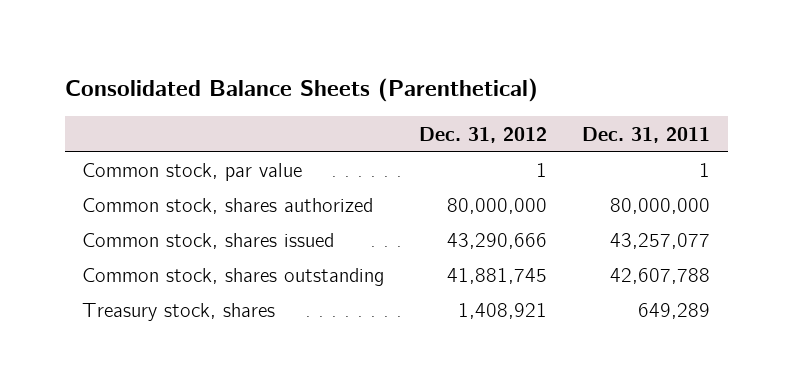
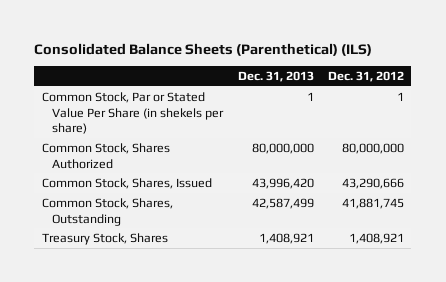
- Consolidated Balance Sheets (Parenthetical)
+ Consolidated Balance Sheets (Parenthetical) (ILS)
- | Dec. 31, 2012 | Dec. 31, 2011
+ | Dec. 31, 2013 | Dec. 31, 2012
- Common stock, par value | 1 | 1
- Common stock, shares authorized | 80,000,000 | 80,000,000
- Common stock, shares issued | 43,290,666 | 43,257,077
- Common stock, shares outstanding | 41,881,745 | 42,607,788
- Treasury stock, shares | 1,408,921 | 649,289
+ Common Stock, Par or Stated Value Per Share (in shekels per share) | 1 | 1
+ Common Stock, Shares Authorized | 80,000,000 | 80,000,000
+ Common Stock, Shares, Issued | 43,996,420 | 43,290,666
+ Common Stock, Shares, Outstanding | 42,587,499 | 41,881,745
+ Treasury Stock, Shares | 1,408,921 | 1,408,921

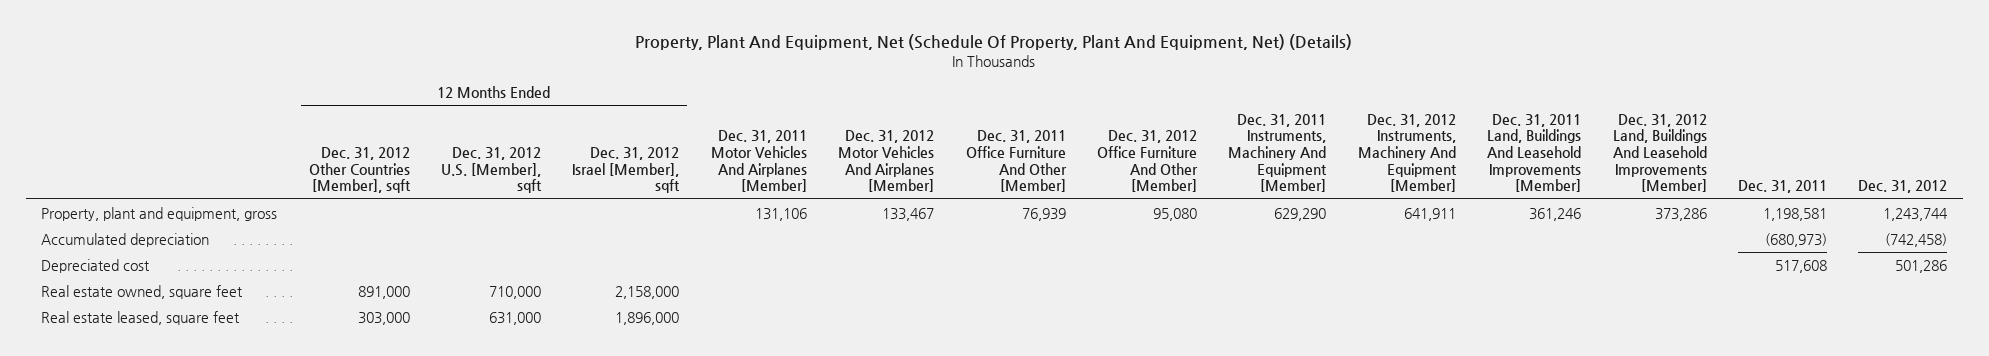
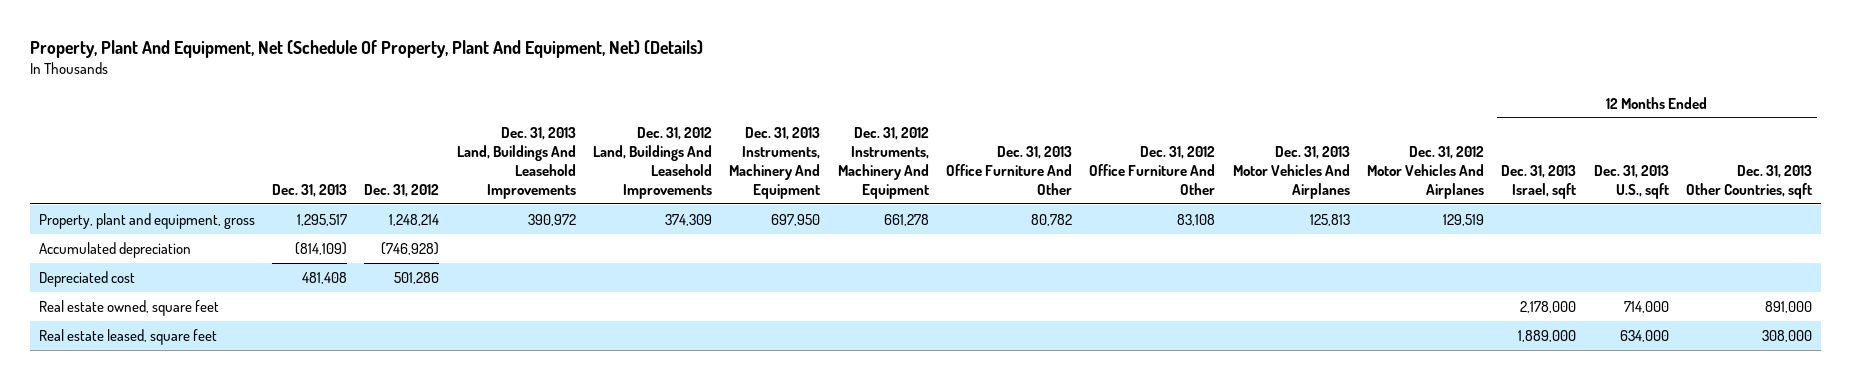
- | 12 Months Ended Dec. 31, 2012 Other Countries [Member], sqft | 12 Months Ended Dec. 31, 2012 U.S. [Member], sqft | 12 Months Ended Dec. 31, 2012 Israel [Member], sqft | Dec. 31, 2011 Motor Vehicles And Airplanes [Member] | Dec. 31, 2012 Motor Vehicles And Airplanes [Member] | Dec. 31, 2011 Office Furniture And Other [Member] | Dec. 31, 2012 Office Furniture And Other [Member] | Dec. 31, 2011 Instruments, Machinery And Equipment [Member] | Dec. 31, 2012 Instruments, Machinery And Equipment [Member] | Dec. 31, 2011 Land, Buildings And Leasehold Improvements [Member] | Dec. 31, 2012 Land, Buildings And Leasehold Improvements [Member] | Dec. 31, 2011 | Dec. 31, 2012
+ | Dec. 31, 2013 | Dec. 31, 2012 | Dec. 31, 2013 Land, Buildings And Leasehold Improvements | Dec. 31, 2012 Land, Buildings And Leasehold Improvements | Dec. 31, 2013 Instruments, Machinery And Equipment | Dec. 31, 2012 Instruments, Machinery And Equipment | Dec. 31, 2013 Office Furniture And Other | Dec. 31, 2012 Office Furniture And Other | Dec. 31, 2013 Motor Vehicles And Airplanes | Dec. 31, 2012 Motor Vehicles And Airplanes | 12 Months Ended Dec. 31, 2013 Israel, sqft | 12 Months Ended Dec. 31, 2013 U.S., sqft | 12 Months Ended Dec. 31, 2013 Other Countries, sqft
- Property, plant and equipment, gross | | | | 131,106 | 133,467 | 76,939 | 95,080 | 629,290 | 641,911 | 361,246 | 373,286 | 1,198,581 | 1,243,744
- Accumulated depreciation | | | | | | | | | | | | (680,973) | (742,458)
+ Property, plant and equipment, gross | 1,295,517 | 1,248,214 | 390,972 | 374,309 | 697,950 | 661,278 | 80,782 | 83,108 | 125,813 | 129,519 | | |
+ Accumulated depreciation | (814,109) | (746,928) | | | | | | | | | | |

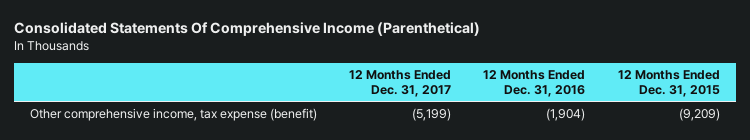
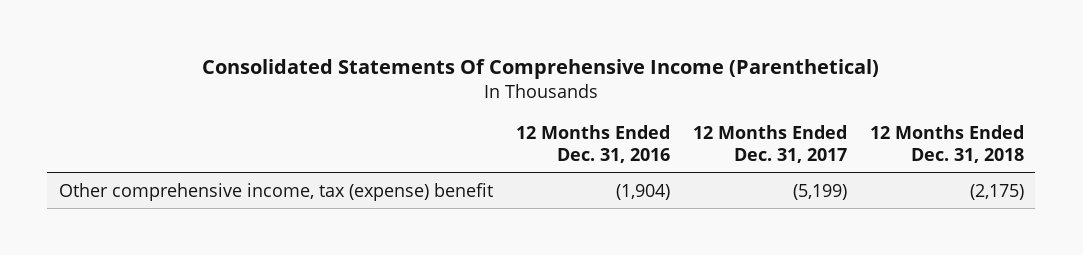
- | 12 Months Ended Dec. 31, 2017 | 12 Months Ended Dec. 31, 2016 | 12 Months Ended Dec. 31, 2015
+ | 12 Months Ended Dec. 31, 2016 | 12 Months Ended Dec. 31, 2017 | 12 Months Ended Dec. 31, 2018
- Other comprehensive income, tax expense (benefit) | (5,199) | (1,904) | (9,209)
+ Other comprehensive income, tax (expense) benefit | (1,904) | (5,199) | (2,175)

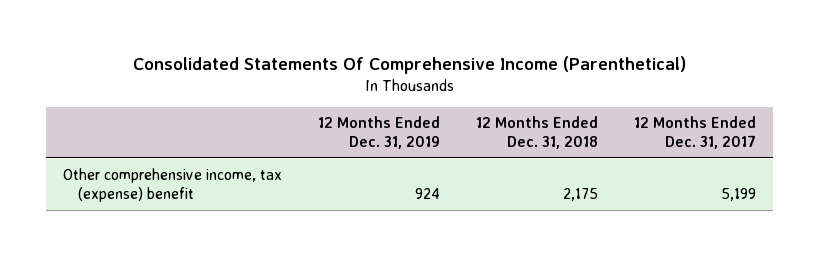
- | 12 Months Ended Dec. 31, 2016 | 12 Months Ended Dec. 31, 2017 | 12 Months Ended Dec. 31, 2018
+ | 12 Months Ended Dec. 31, 2019 | 12 Months Ended Dec. 31, 2018 | 12 Months Ended Dec. 31, 2017
- Other comprehensive income, tax (expense) benefit | (1,904) | (5,199) | (2,175)
+ Other comprehensive income, tax (expense) benefit | 924 | 2,175 | 5,199

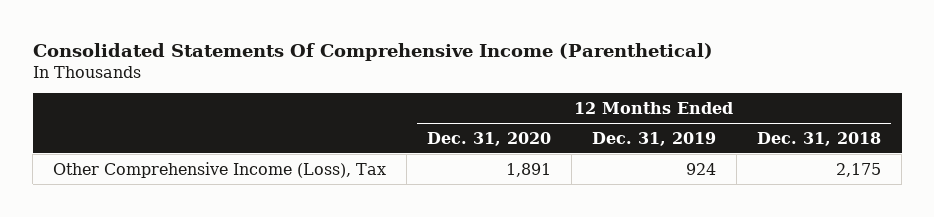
- | 12 Months Ended Dec. 31, 2019 | 12 Months Ended Dec. 31, 2018 | 12 Months Ended Dec. 31, 2017
+ | 12 Months Ended Dec. 31, 2020 | 12 Months Ended Dec. 31, 2019 | 12 Months Ended Dec. 31, 2018
- Other comprehensive income, tax (expense) benefit | 924 | 2,175 | 5,199
+ Other Comprehensive Income (Loss), Tax | 1,891 | 924 | 2,175

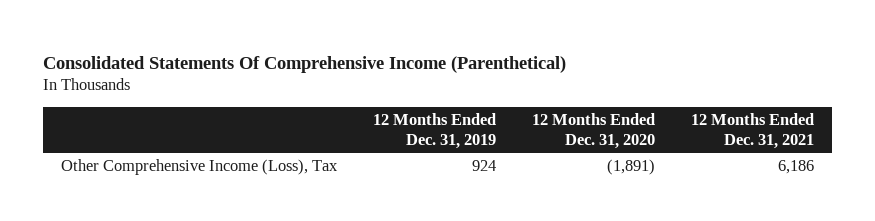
- | 12 Months Ended Dec. 31, 2020 | 12 Months Ended Dec. 31, 2019 | 12 Months Ended Dec. 31, 2018
+ | 12 Months Ended Dec. 31, 2019 | 12 Months Ended Dec. 31, 2020 | 12 Months Ended Dec. 31, 2021
- Other Comprehensive Income (Loss), Tax | 1,891 | 924 | 2,175
+ Other Comprehensive Income (Loss), Tax | 924 | (1,891) | 6,186

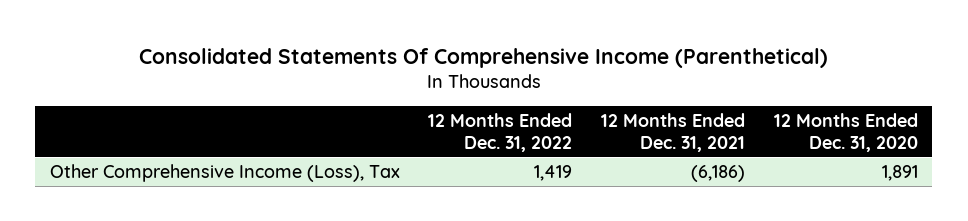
- | 12 Months Ended Dec. 31, 2019 | 12 Months Ended Dec. 31, 2020 | 12 Months Ended Dec. 31, 2021
+ | 12 Months Ended Dec. 31, 2022 | 12 Months Ended Dec. 31, 2021 | 12 Months Ended Dec. 31, 2020
- Other Comprehensive Income (Loss), Tax | 924 | (1,891) | 6,186
+ Other Comprehensive Income (Loss), Tax | 1,419 | (6,186) | 1,891

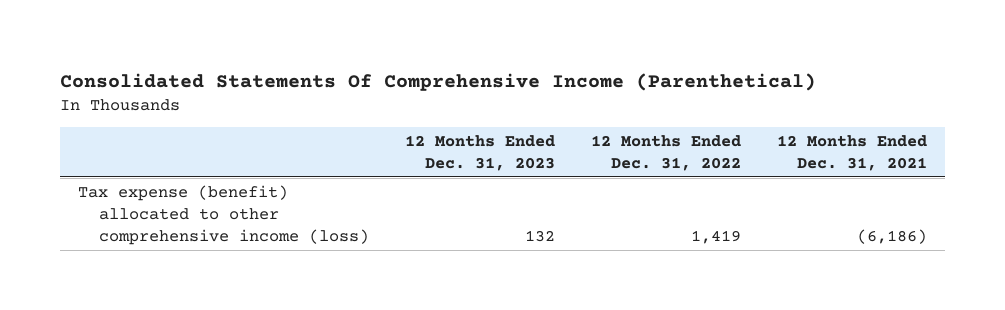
- | 12 Months Ended Dec. 31, 2022 | 12 Months Ended Dec. 31, 2021 | 12 Months Ended Dec. 31, 2020
+ | 12 Months Ended Dec. 31, 2023 | 12 Months Ended Dec. 31, 2022 | 12 Months Ended Dec. 31, 2021
- Other Comprehensive Income (Loss), Tax | 1,419 | (6,186) | 1,891
+ Tax expense (benefit) allocated to other comprehensive income (loss) | 132 | 1,419 | (6,186)

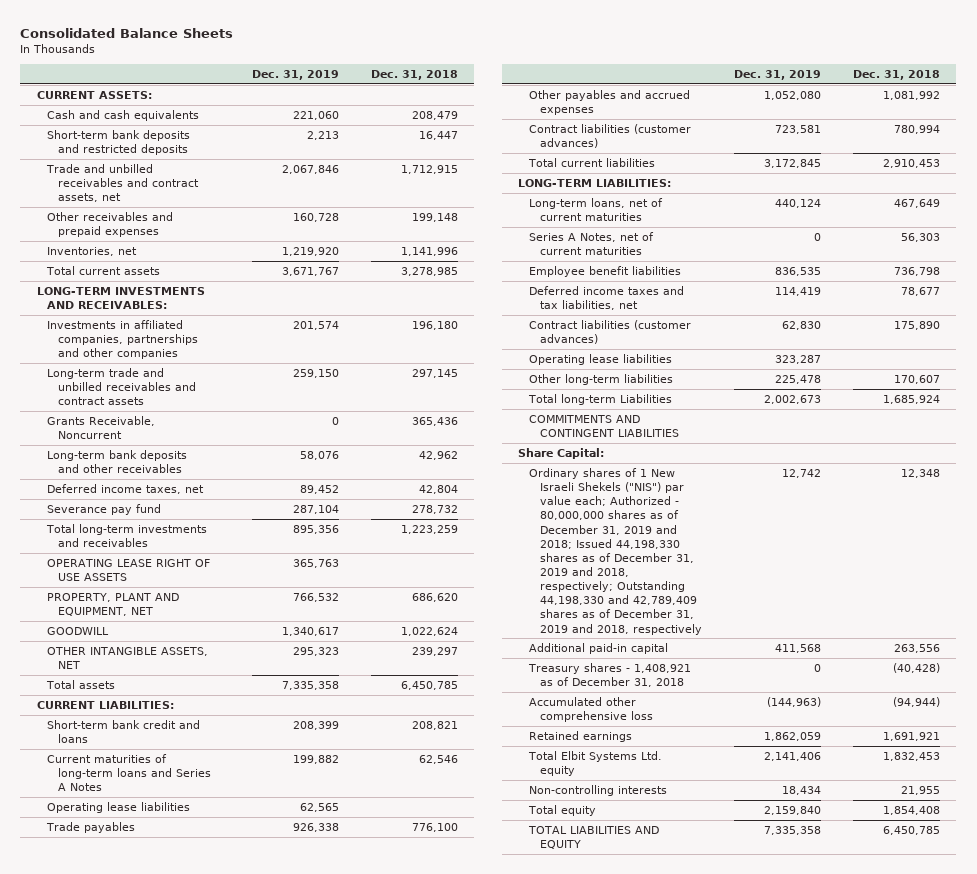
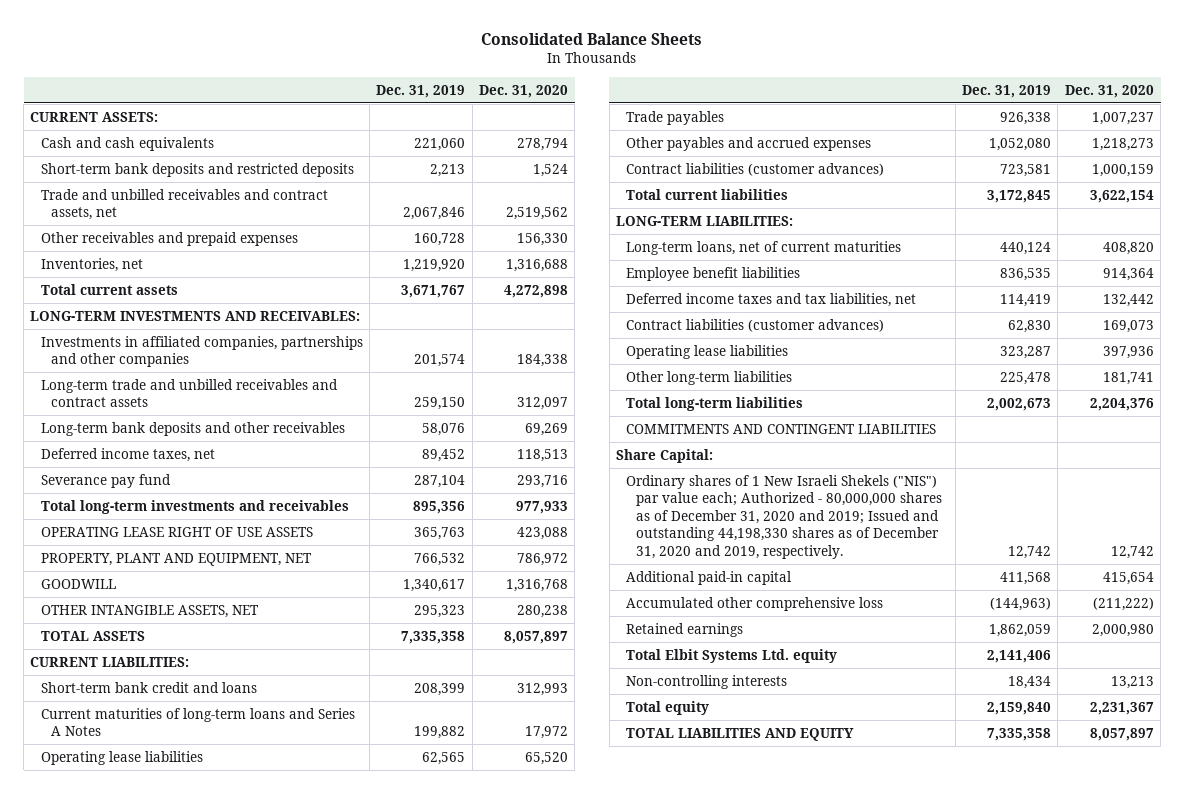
- | Dec. 31, 2019 | Dec. 31, 2018
+ | Dec. 31, 2019 | Dec. 31, 2020
- Grants Receivable, Noncurrent | 0 | 365,436
- Total assets | 7,335,358 | 6,450,785
+ TOTAL ASSETS | 7,335,358 | 8,057,897
- Series A Notes, net of current maturities | 0 | 56,303
- Total long-term Liabilities | 2,002,673 | 1,685,924
+ Total long-term liabilities | 2,002,673 | 2,204,376
- Ordinary shares of 1 New Israeli Shekels ("NIS") par value each; Authorized - 80,000,000 shares as of December 31, 2019 and 2018; Issued 44,198,330 shares as of December 31, 2019 and 2018, respectively; Outstanding 44,198,330 and 42,789,409 shares as of December 31, 2019 and 2018, respectively | 12,742 | 12,348
+ Ordinary shares of 1 New Israeli Shekels ("NIS") par value each; Authorized - 80,000,000 shares as of December 31, 2020 and 2019; Issued and outstanding 44,198,330 shares as of December 31, 2020 and 2019, respectively. | 12,742 | 12,742
- Treasury shares - 1,408,921 as of December 31, 2018 | 0 | (40,428)

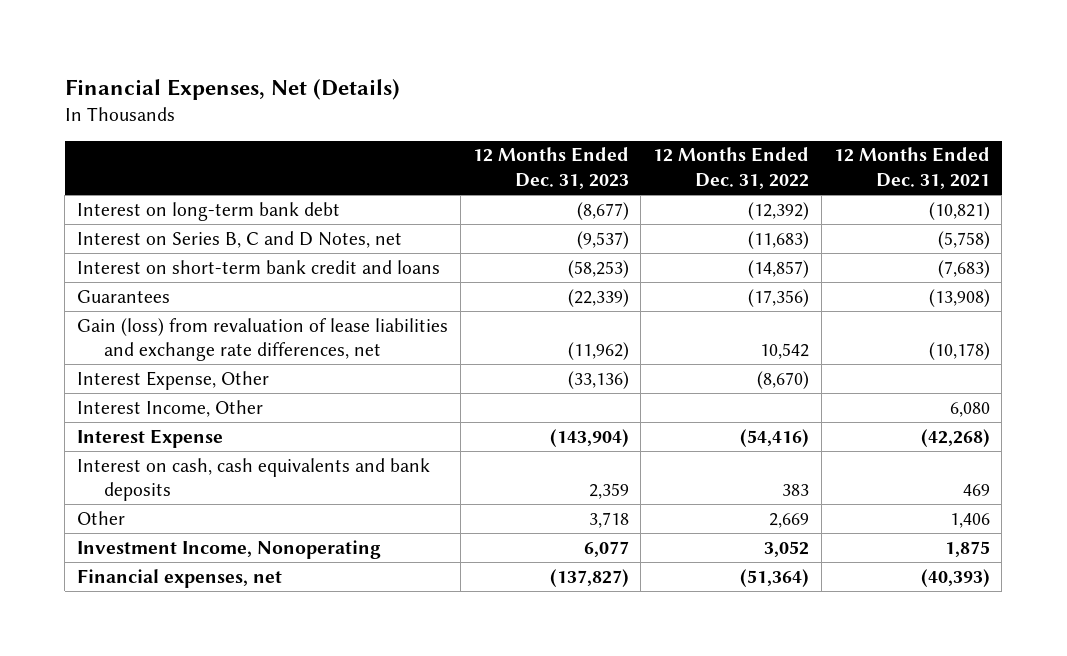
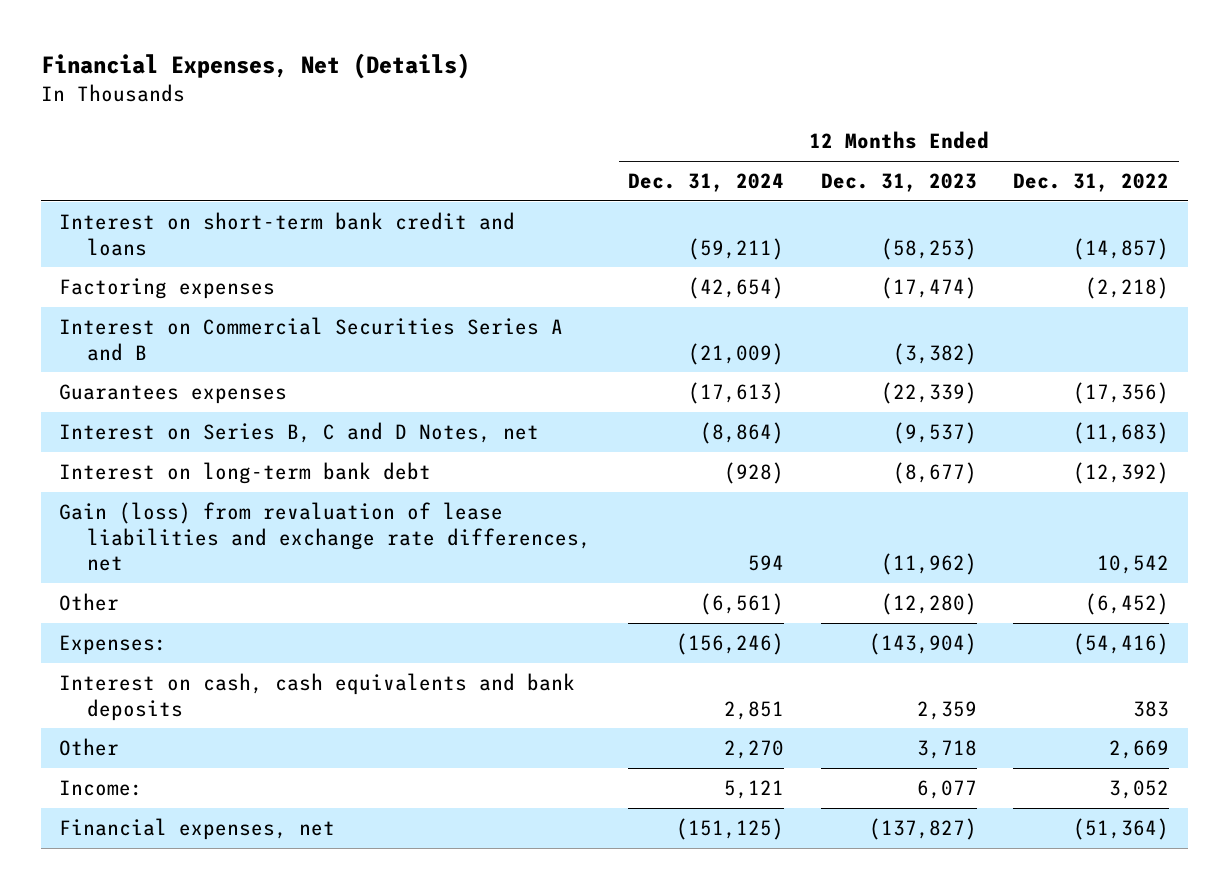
- | 12 Months Ended Dec. 31, 2023 | 12 Months Ended Dec. 31, 2022 | 12 Months Ended Dec. 31, 2021
+ | 12 Months Ended Dec. 31, 2024 | 12 Months Ended Dec. 31, 2023 | 12 Months Ended Dec. 31, 2022
- Guarantees | (22,339) | (17,356) | (13,908)
+ Factoring expenses | (42,654) | (17,474) | (2,218)
+ Interest on Commercial Securities Series A and B | (21,009) | (3,382) |
+ Guarantees expenses | (17,613) | (22,339) | (17,356)
moved down: Interest on Series B, C and D Notes, net | (8,864) | (9,537) | (11,683)
moved down: Interest on long-term bank debt | (928) | (8,677) | (12,392)
- Interest Expense, Other | (33,136) | (8,670) |
- Interest Income, Other | | | 6,080
- Interest Expense | (143,904) | (54,416) | (42,268)
+ Other | (6,561) | (12,280) | (6,452)
+ Expenses: | (156,246) | (143,904) | (54,416)
- Investment Income, Nonoperating | 6,077 | 3,052 | 1,875
+ Income: | 5,121 | 6,077 | 3,052

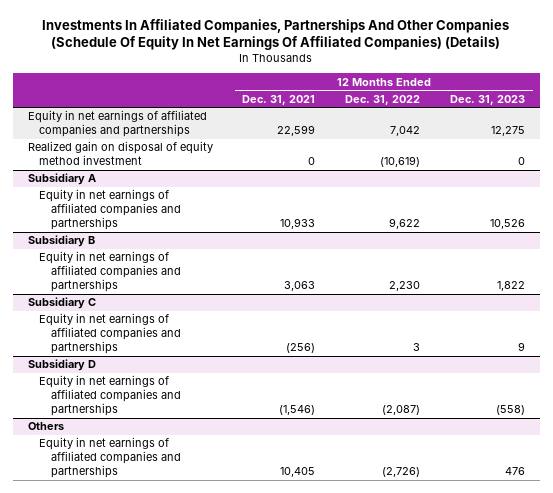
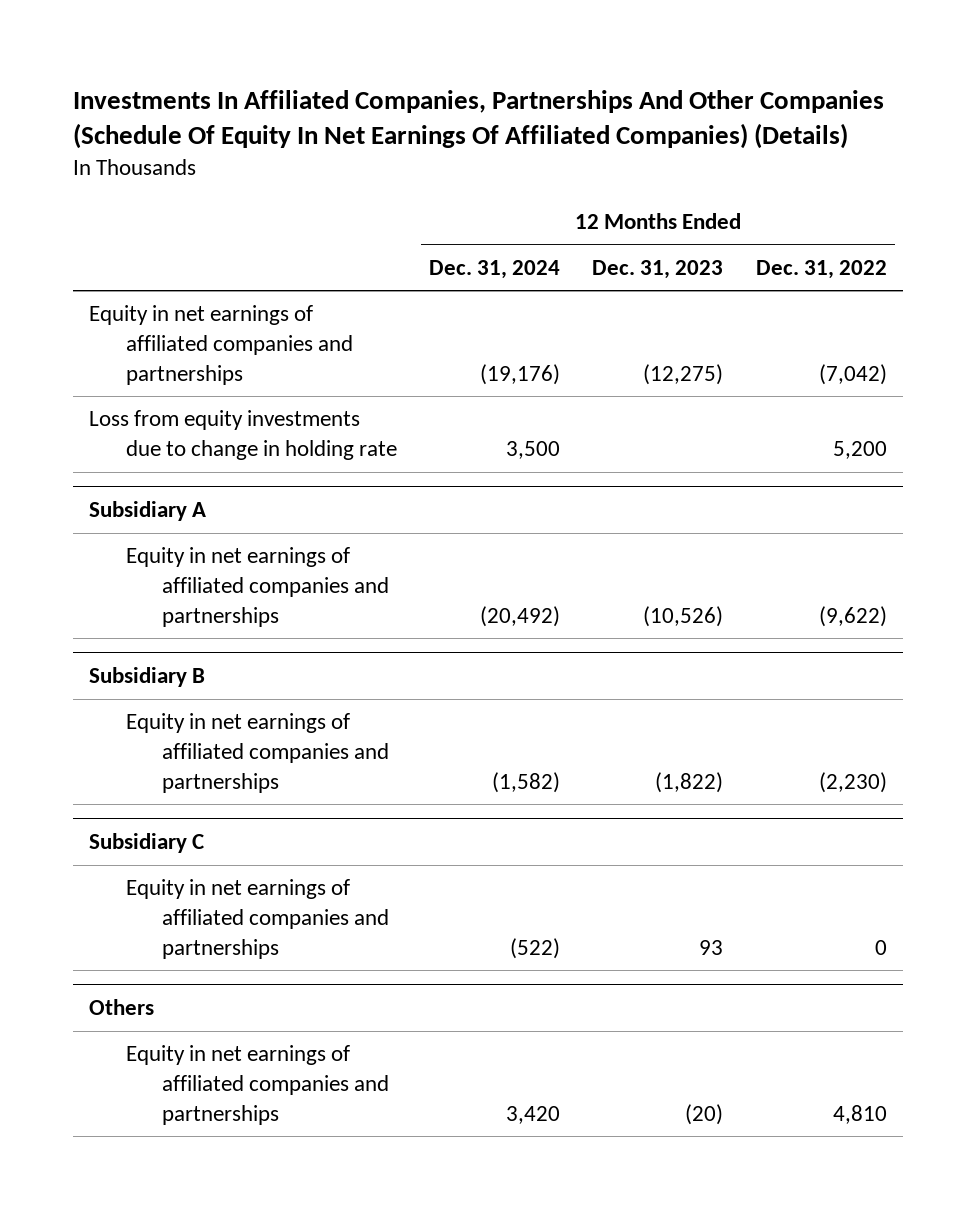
- | 12 Months Ended Dec. 31, 2021 | 12 Months Ended Dec. 31, 2022 | 12 Months Ended Dec. 31, 2023
+ | 12 Months Ended Dec. 31, 2024 | 12 Months Ended Dec. 31, 2023 | 12 Months Ended Dec. 31, 2022
- Equity in net earnings of affiliated companies and partnerships | 22,599 | 7,042 | 12,275
- Realized gain on disposal of equity method investment | 0 | (10,619) | 0
+ Equity in net earnings of affiliated companies and partnerships | (19,176) | (12,275) | (7,042)
+ Loss from equity investments due to change in holding rate | 3,500 | | 5,200
@ Subsidiary A
- Equity in net earnings of affiliated companies and partnerships | 10,933 | 9,622 | 10,526
+ Equity in net earnings of affiliated companies and partnerships | (20,492) | (10,526) | (9,622)
@ Subsidiary B
- Equity in net earnings of affiliated companies and partnerships | 3,063 | 2,230 | 1,822
+ Equity in net earnings of affiliated companies and partnerships | (1,582) | (1,822) | (2,230)
@ Subsidiary C
- Equity in net earnings of affiliated companies and partnerships | (256) | 3 | 9
- Subsidiary D
- Equity in net earnings of affiliated companies and partnerships | (1,546) | (2,087) | (558)
@ Subsidiary C
+ Equity in net earnings of affiliated companies and partnerships | (522) | 93 | 0
@ Others
- Equity in net earnings of affiliated companies and partnerships | 10,405 | (2,726) | 476
+ Equity in net earnings of affiliated companies and partnerships | 3,420 | (20) | 4,810

